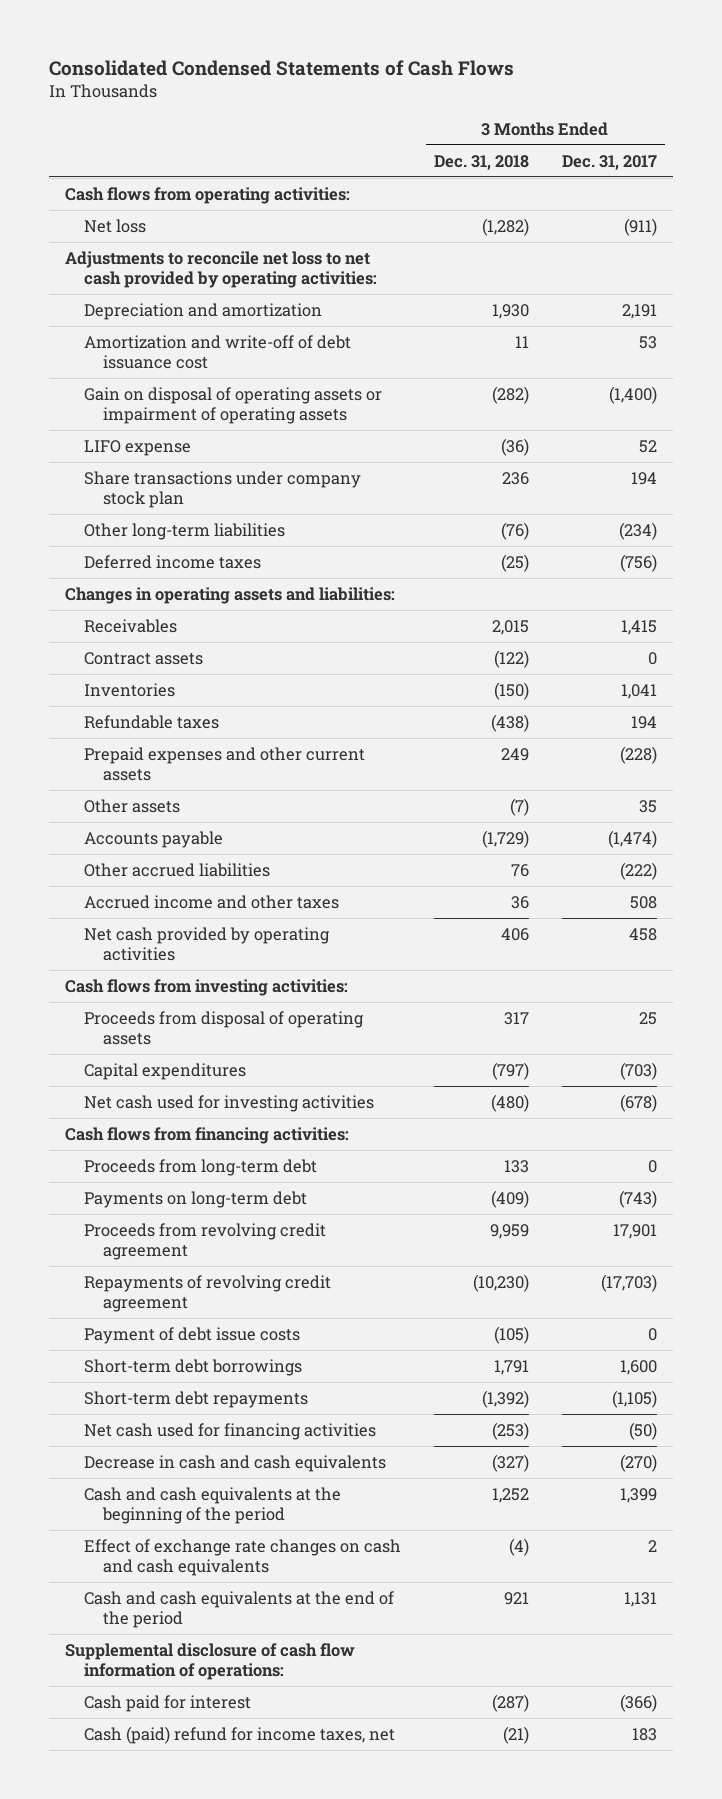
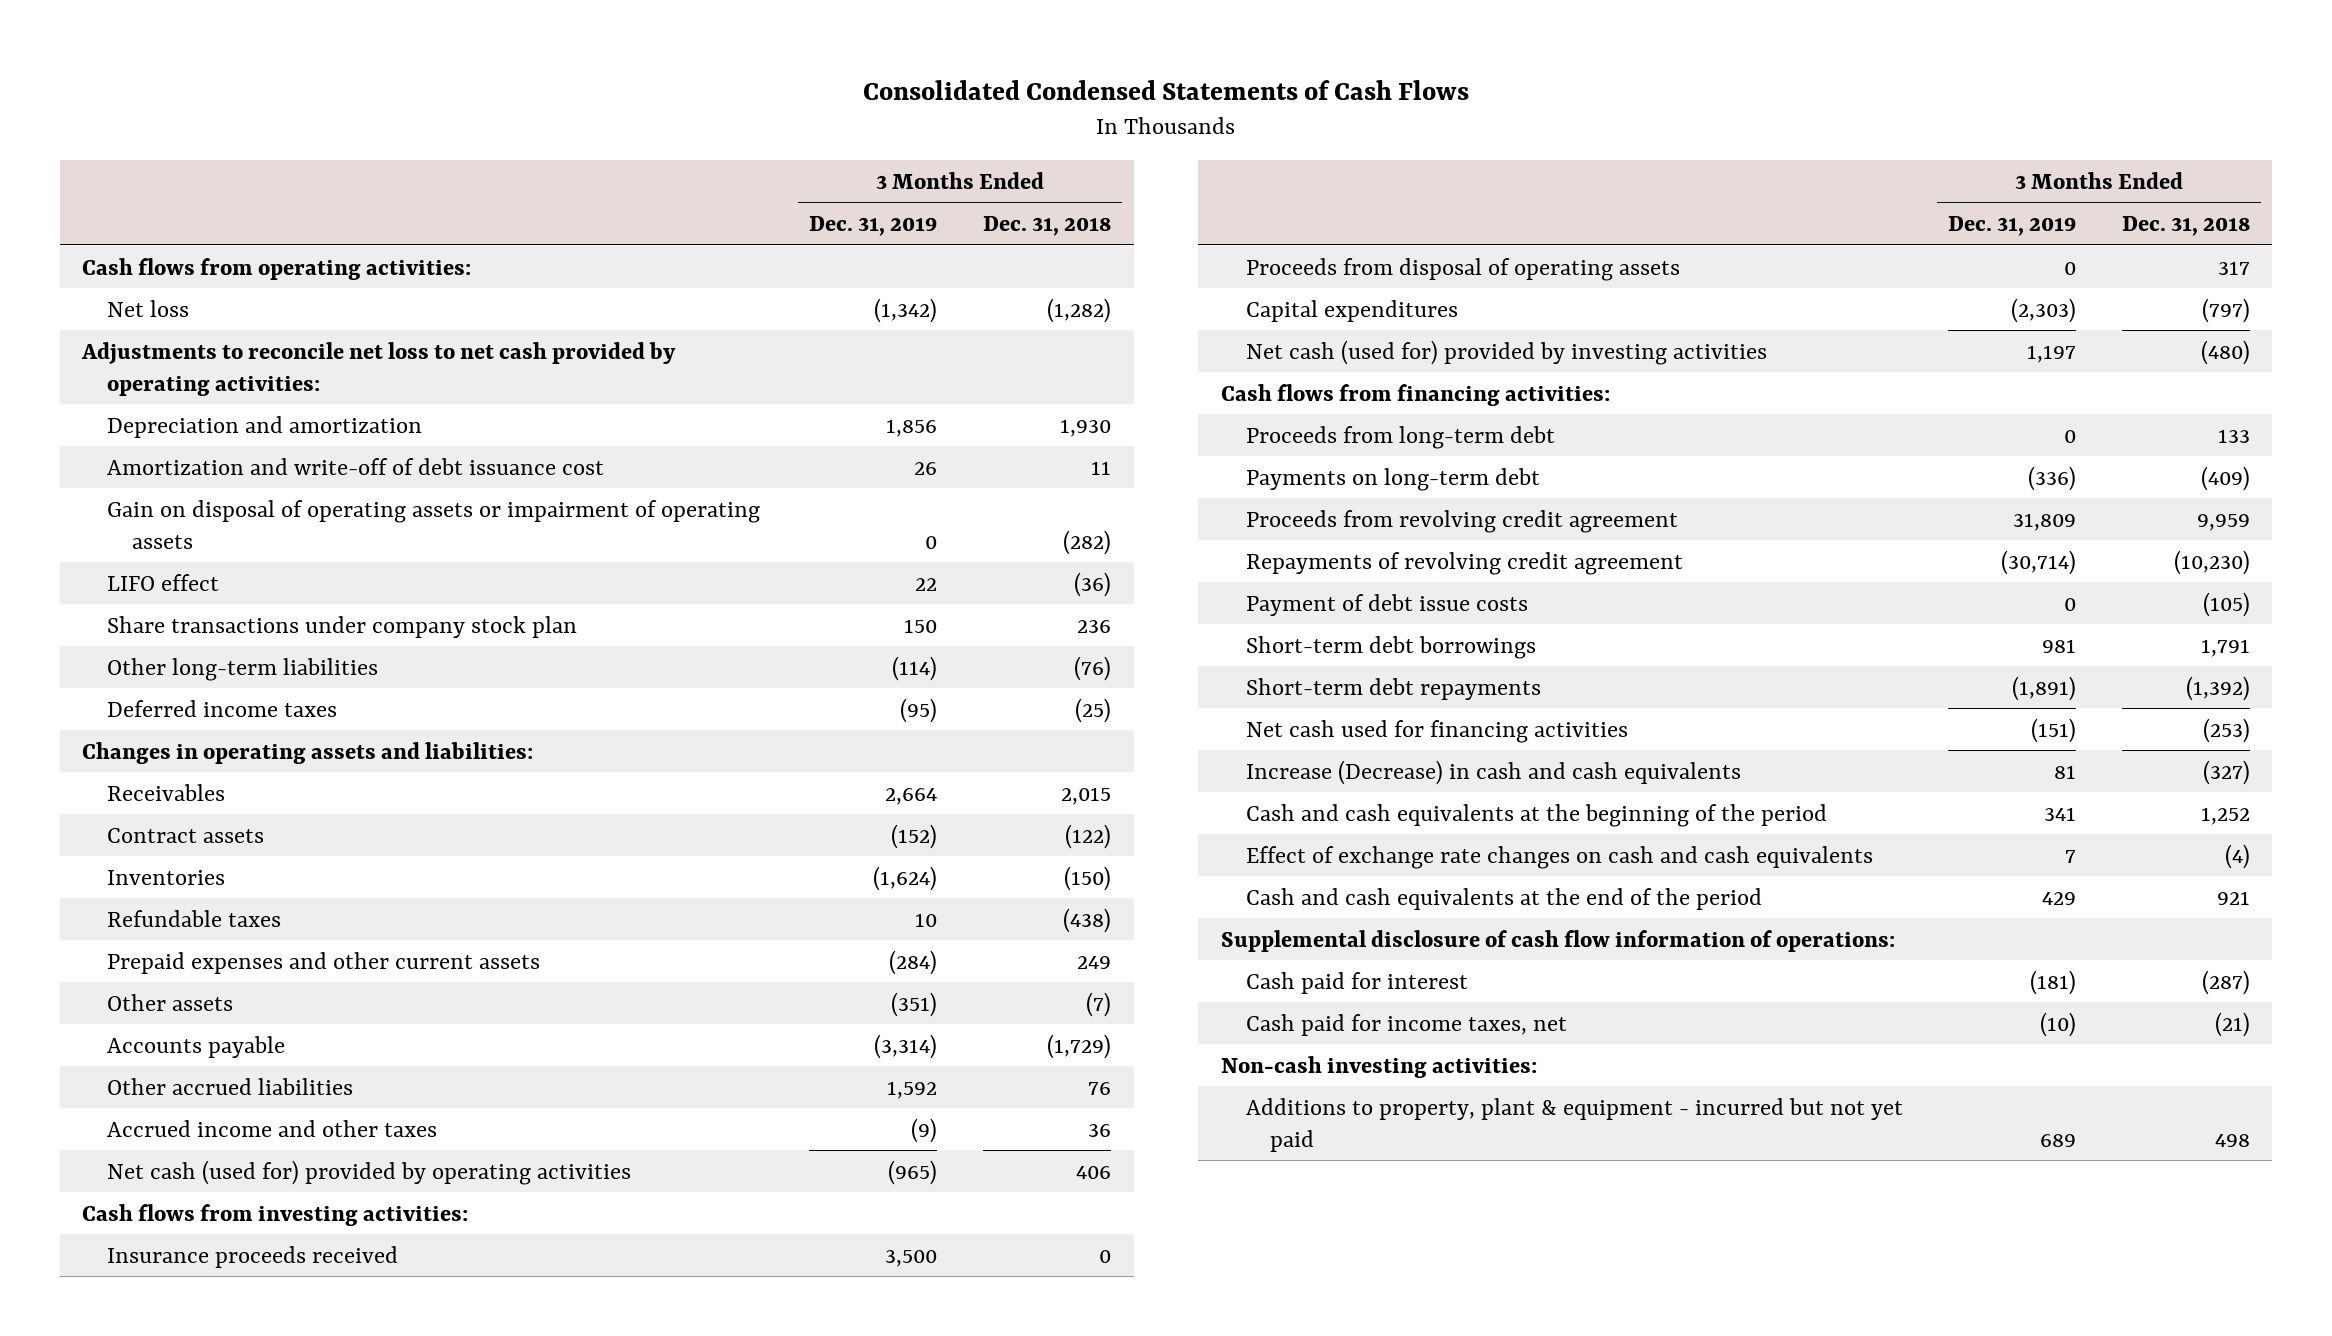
- | 3 Months Ended Dec. 31, 2018 | 3 Months Ended Dec. 31, 2017
+ | 3 Months Ended Dec. 31, 2019 | 3 Months Ended Dec. 31, 2018
- LIFO expense | (36) | 52
+ LIFO effect | 22 | (36)
- Net cash provided by operating activities | 406 | 458
+ Net cash (used for) provided by operating activities | (965) | 406
+ Insurance proceeds received | 3,500 | 0
- Net cash used for investing activities | (480) | (678)
+ Net cash (used for) provided by investing activities | 1,197 | (480)
- Decrease in cash and cash equivalents | (327) | (270)
+ Increase (Decrease) in cash and cash equivalents | 81 | (327)
- Cash (paid) refund for income taxes, net | (21) | 183
+ Cash paid for income taxes, net | (10) | (21)
+ Non-cash investing activities:
+ Additions to property, plant & equipment - incurred but not yet paid | 689 | 498

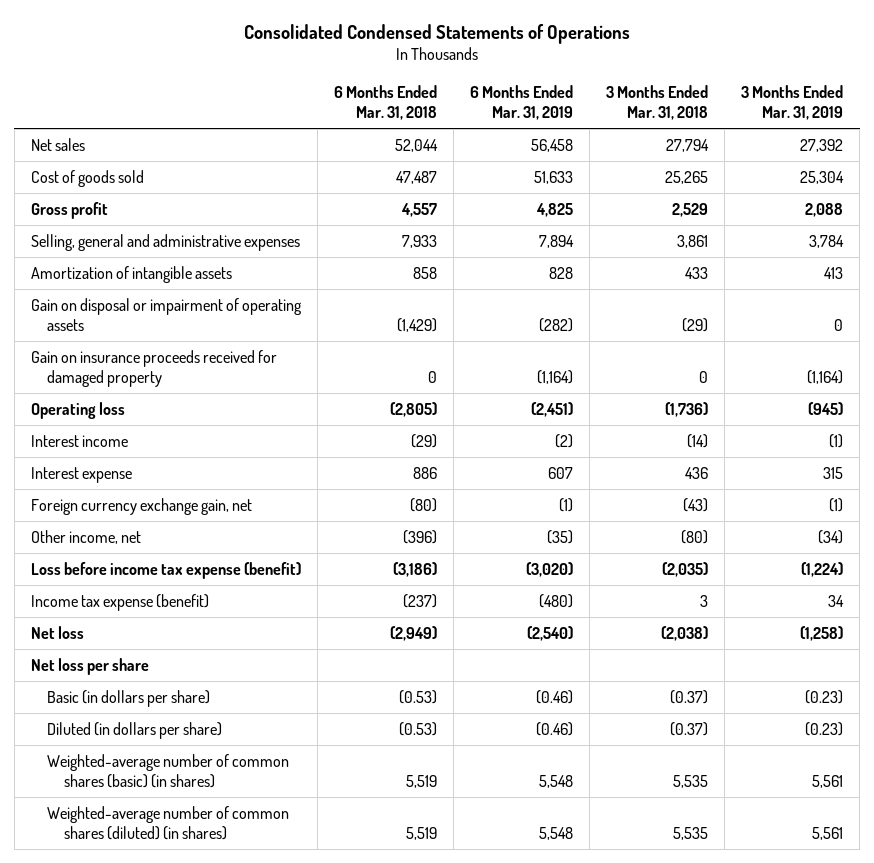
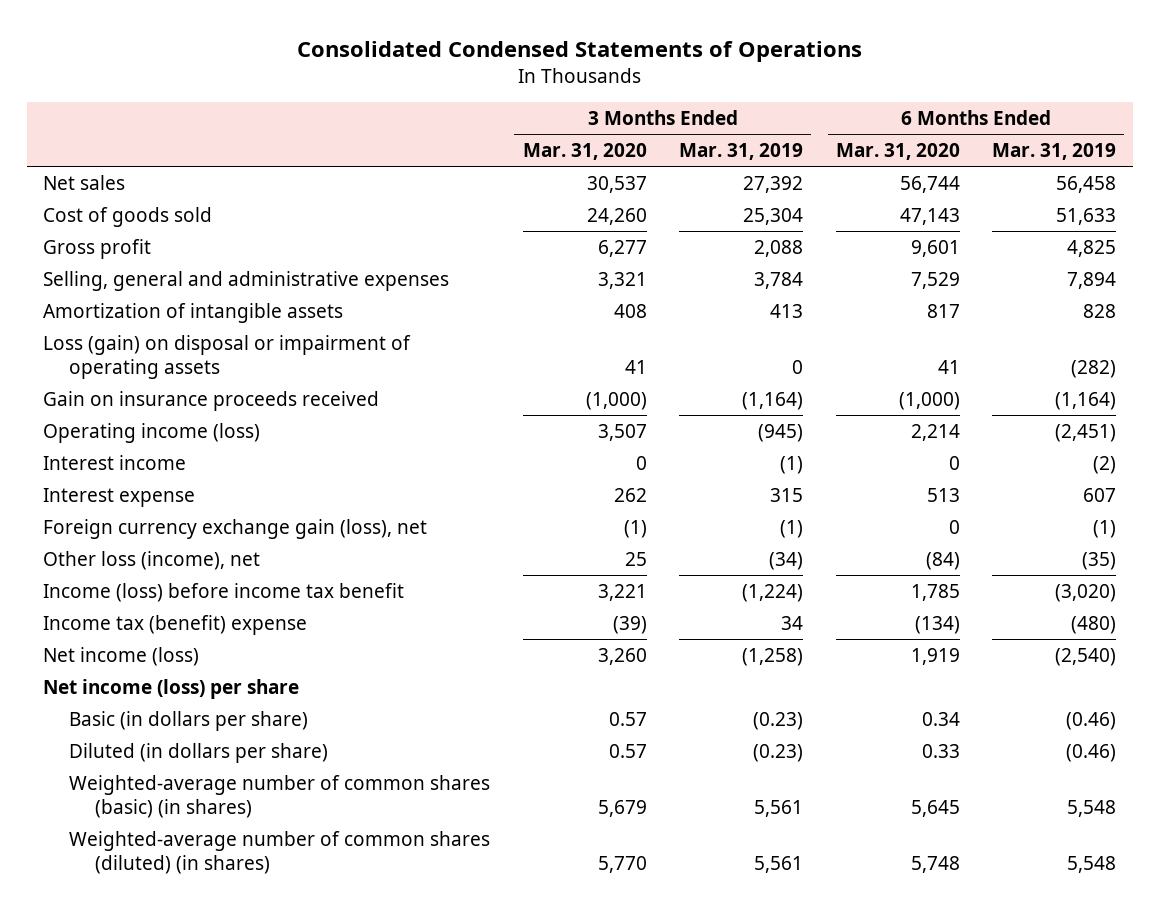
- | 6 Months Ended Mar. 31, 2018 | 6 Months Ended Mar. 31, 2019 | 3 Months Ended Mar. 31, 2018 | 3 Months Ended Mar. 31, 2019
+ | 3 Months Ended Mar. 31, 2020 | 3 Months Ended Mar. 31, 2019 | 6 Months Ended Mar. 31, 2020 | 6 Months Ended Mar. 31, 2019
- Gain on disposal or impairment of operating assets | (1,429) | (282) | (29) | 0
- Gain on insurance proceeds received for damaged property | 0 | (1,164) | 0 | (1,164)
- Operating loss | (2,805) | (2,451) | (1,736) | (945)
+ Loss (gain) on disposal or impairment of operating assets | 41 | 0 | 41 | (282)
+ Gain on insurance proceeds received | (1,000) | (1,164) | (1,000) | (1,164)
+ Operating income (loss) | 3,507 | (945) | 2,214 | (2,451)
- Foreign currency exchange gain, net | (80) | (1) | (43) | (1)
- Other income, net | (396) | (35) | (80) | (34)
- Loss before income tax expense (benefit) | (3,186) | (3,020) | (2,035) | (1,224)
- Income tax expense (benefit) | (237) | (480) | 3 | 34
- Net loss | (2,949) | (2,540) | (2,038) | (1,258)
- Net loss per share
+ Foreign currency exchange gain (loss), net | (1) | (1) | 0 | (1)
+ Other loss (income), net | 25 | (34) | (84) | (35)
+ Income (loss) before income tax benefit | 3,221 | (1,224) | 1,785 | (3,020)
+ Income tax (benefit) expense | (39) | 34 | (134) | (480)
+ Net income (loss) | 3,260 | (1,258) | 1,919 | (2,540)
+ Net income (loss) per share

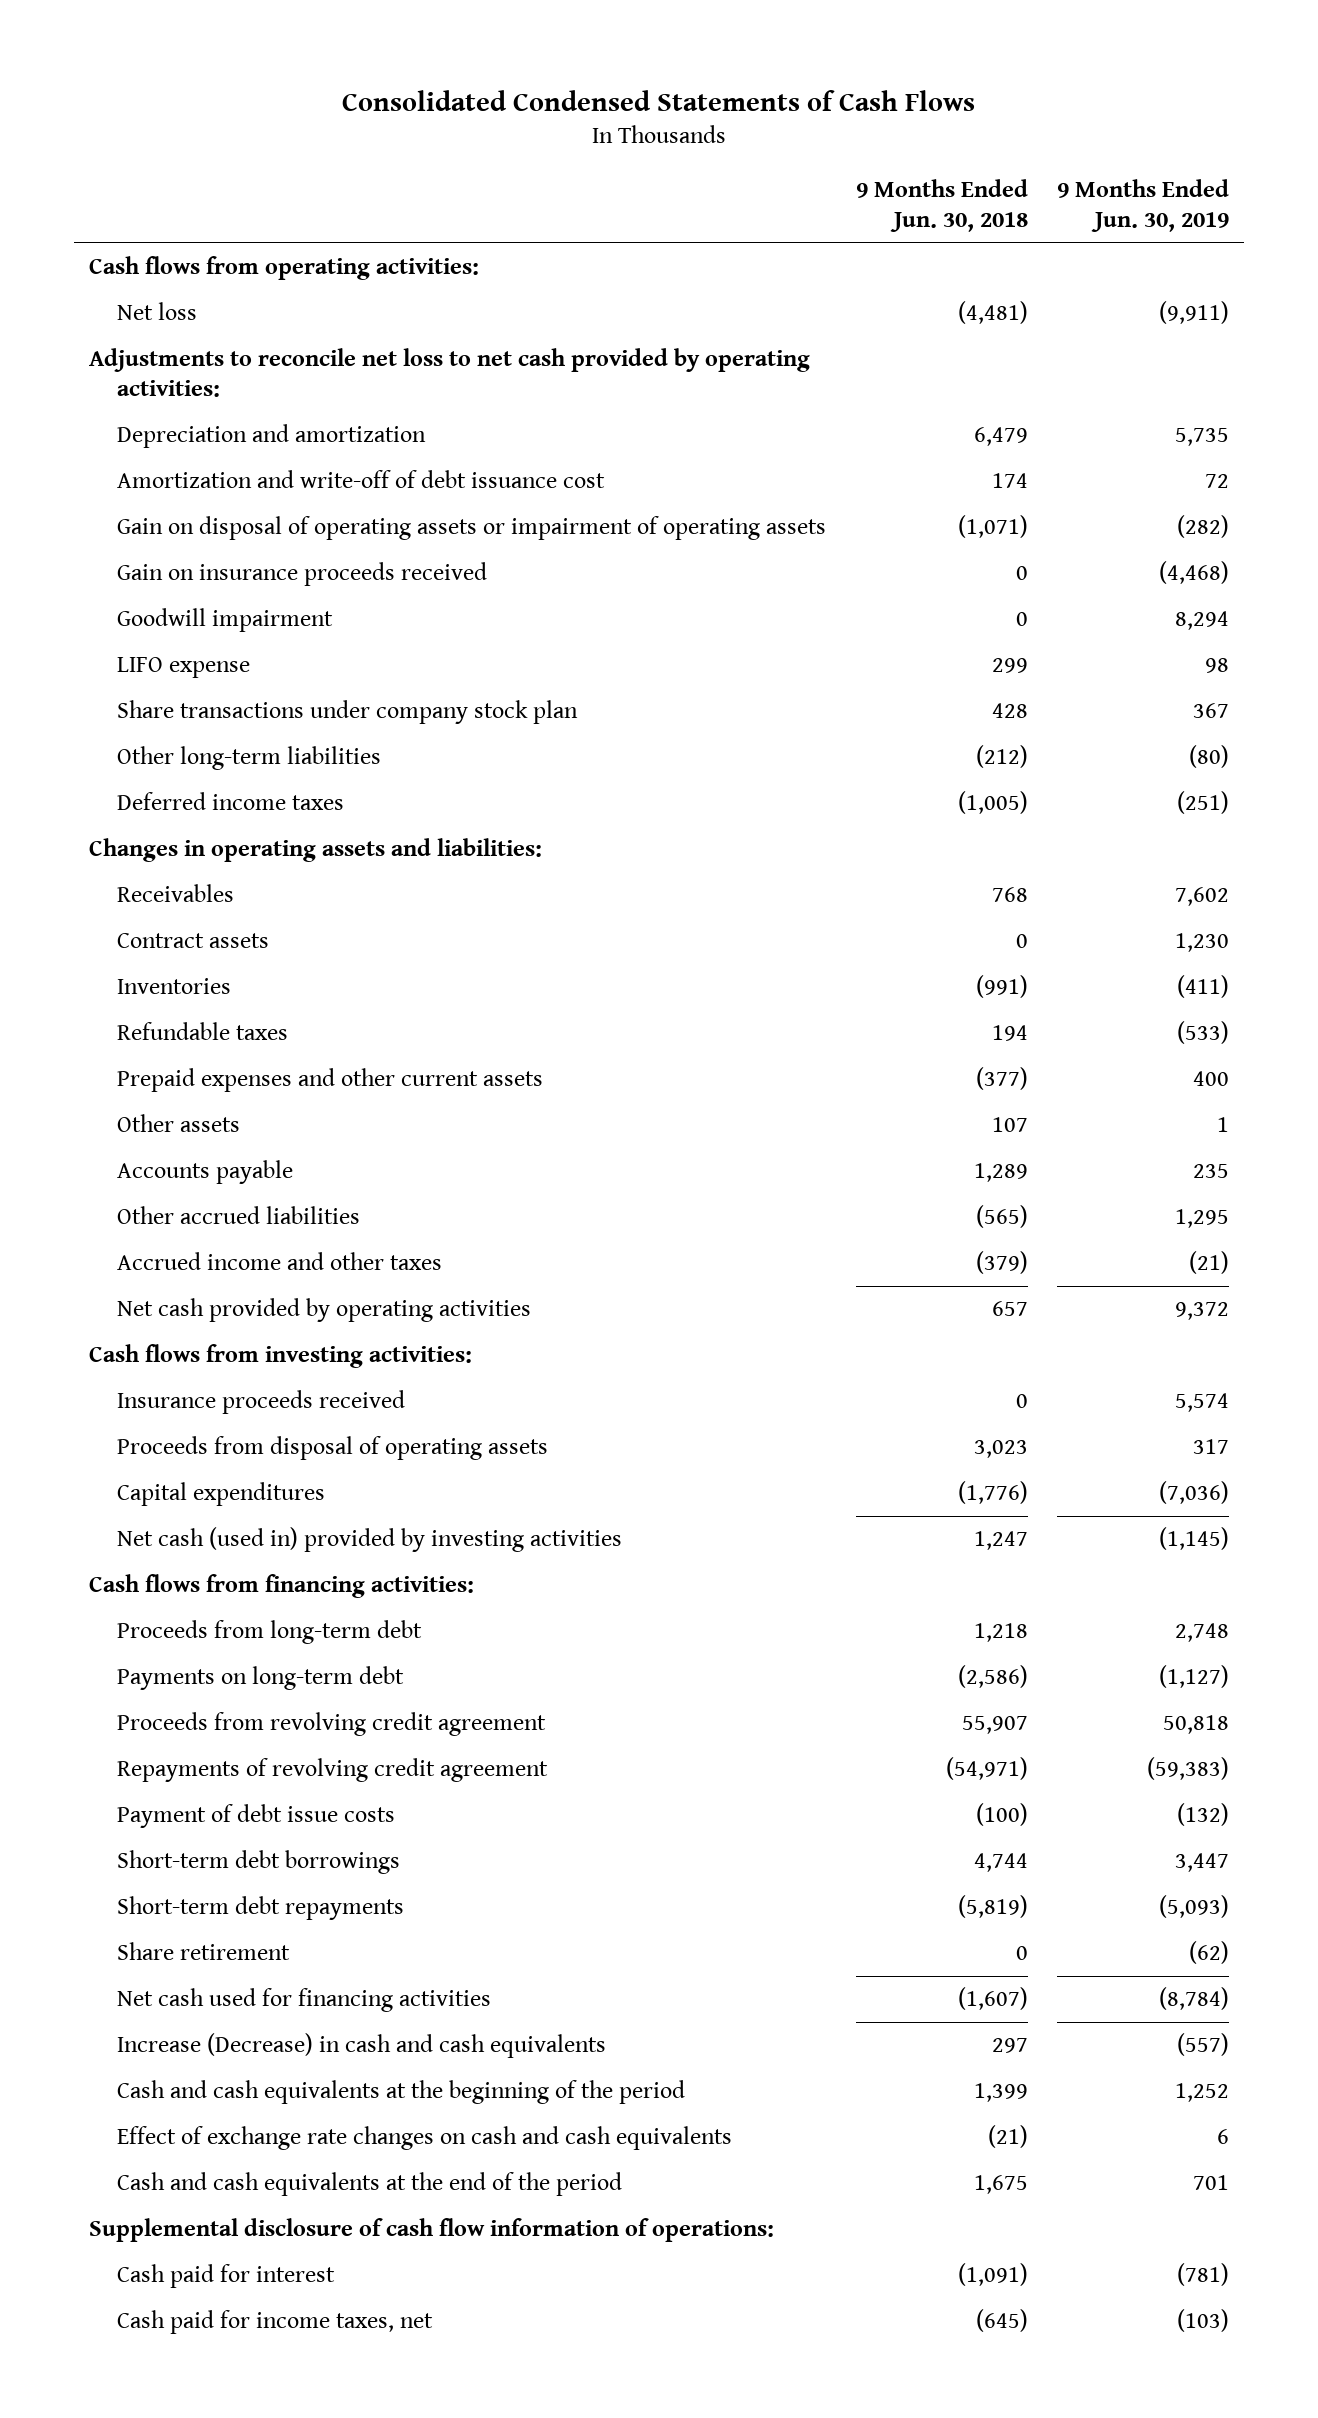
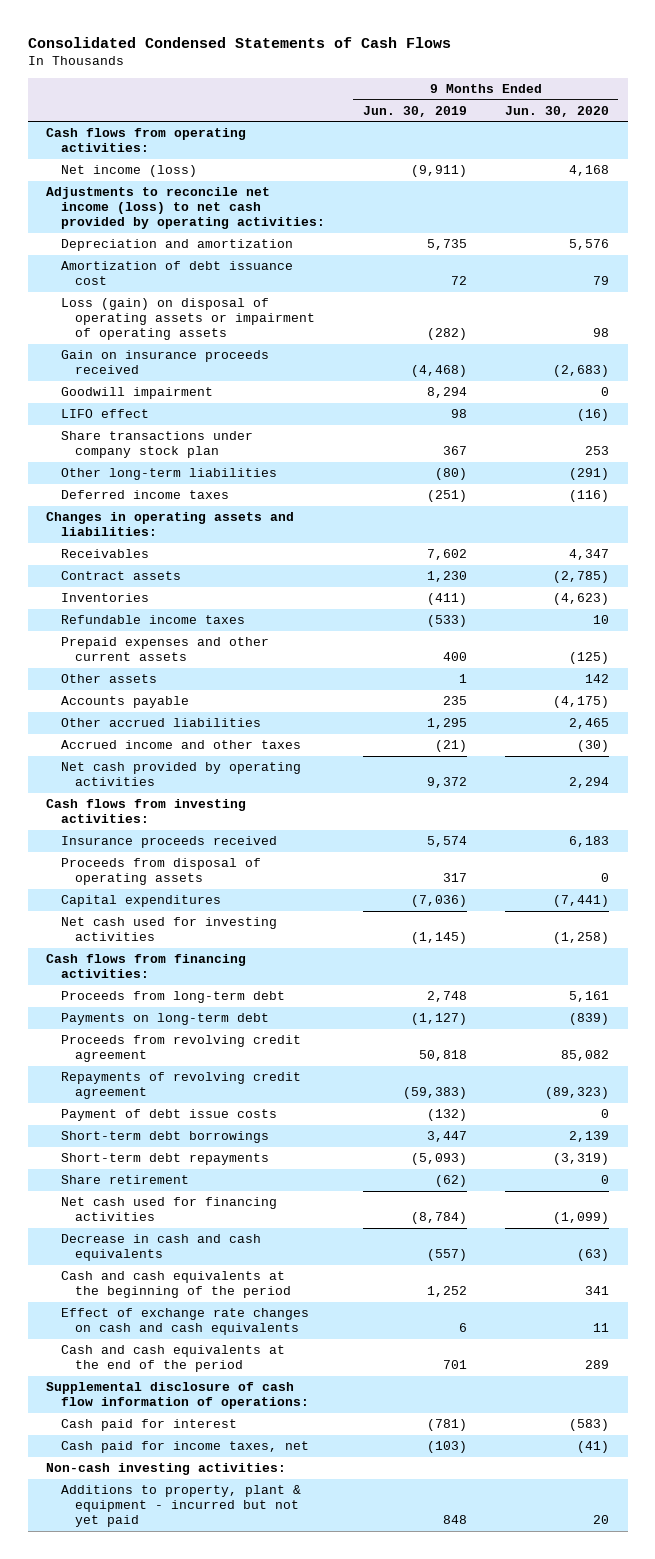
- | 9 Months Ended Jun. 30, 2018 | 9 Months Ended Jun. 30, 2019
+ | 9 Months Ended Jun. 30, 2019 | 9 Months Ended Jun. 30, 2020
- Net loss | (4,481) | (9,911)
- Adjustments to reconcile net loss to net cash provided by operating activities:
+ Net income (loss) | (9,911) | 4,168
+ Adjustments to reconcile net income (loss) to net cash provided by operating activities:
- Amortization and write-off of debt issuance cost | 174 | 72
- Gain on disposal of operating assets or impairment of operating assets | (1,071) | (282)
+ Amortization of debt issuance cost | 72 | 79
+ Loss (gain) on disposal of operating assets or impairment of operating assets | (282) | 98
- LIFO expense | 299 | 98
+ LIFO effect | 98 | (16)
- Refundable taxes | 194 | (533)
+ Refundable income taxes | (533) | 10
- Net cash (used in) provided by investing activities | 1,247 | (1,145)
+ Net cash used for investing activities | (1,145) | (1,258)
- Increase (Decrease) in cash and cash equivalents | 297 | (557)
+ Decrease in cash and cash equivalents | (557) | (63)
+ Non-cash investing activities:
+ Additions to property, plant & equipment - incurred but not yet paid | 848 | 20

